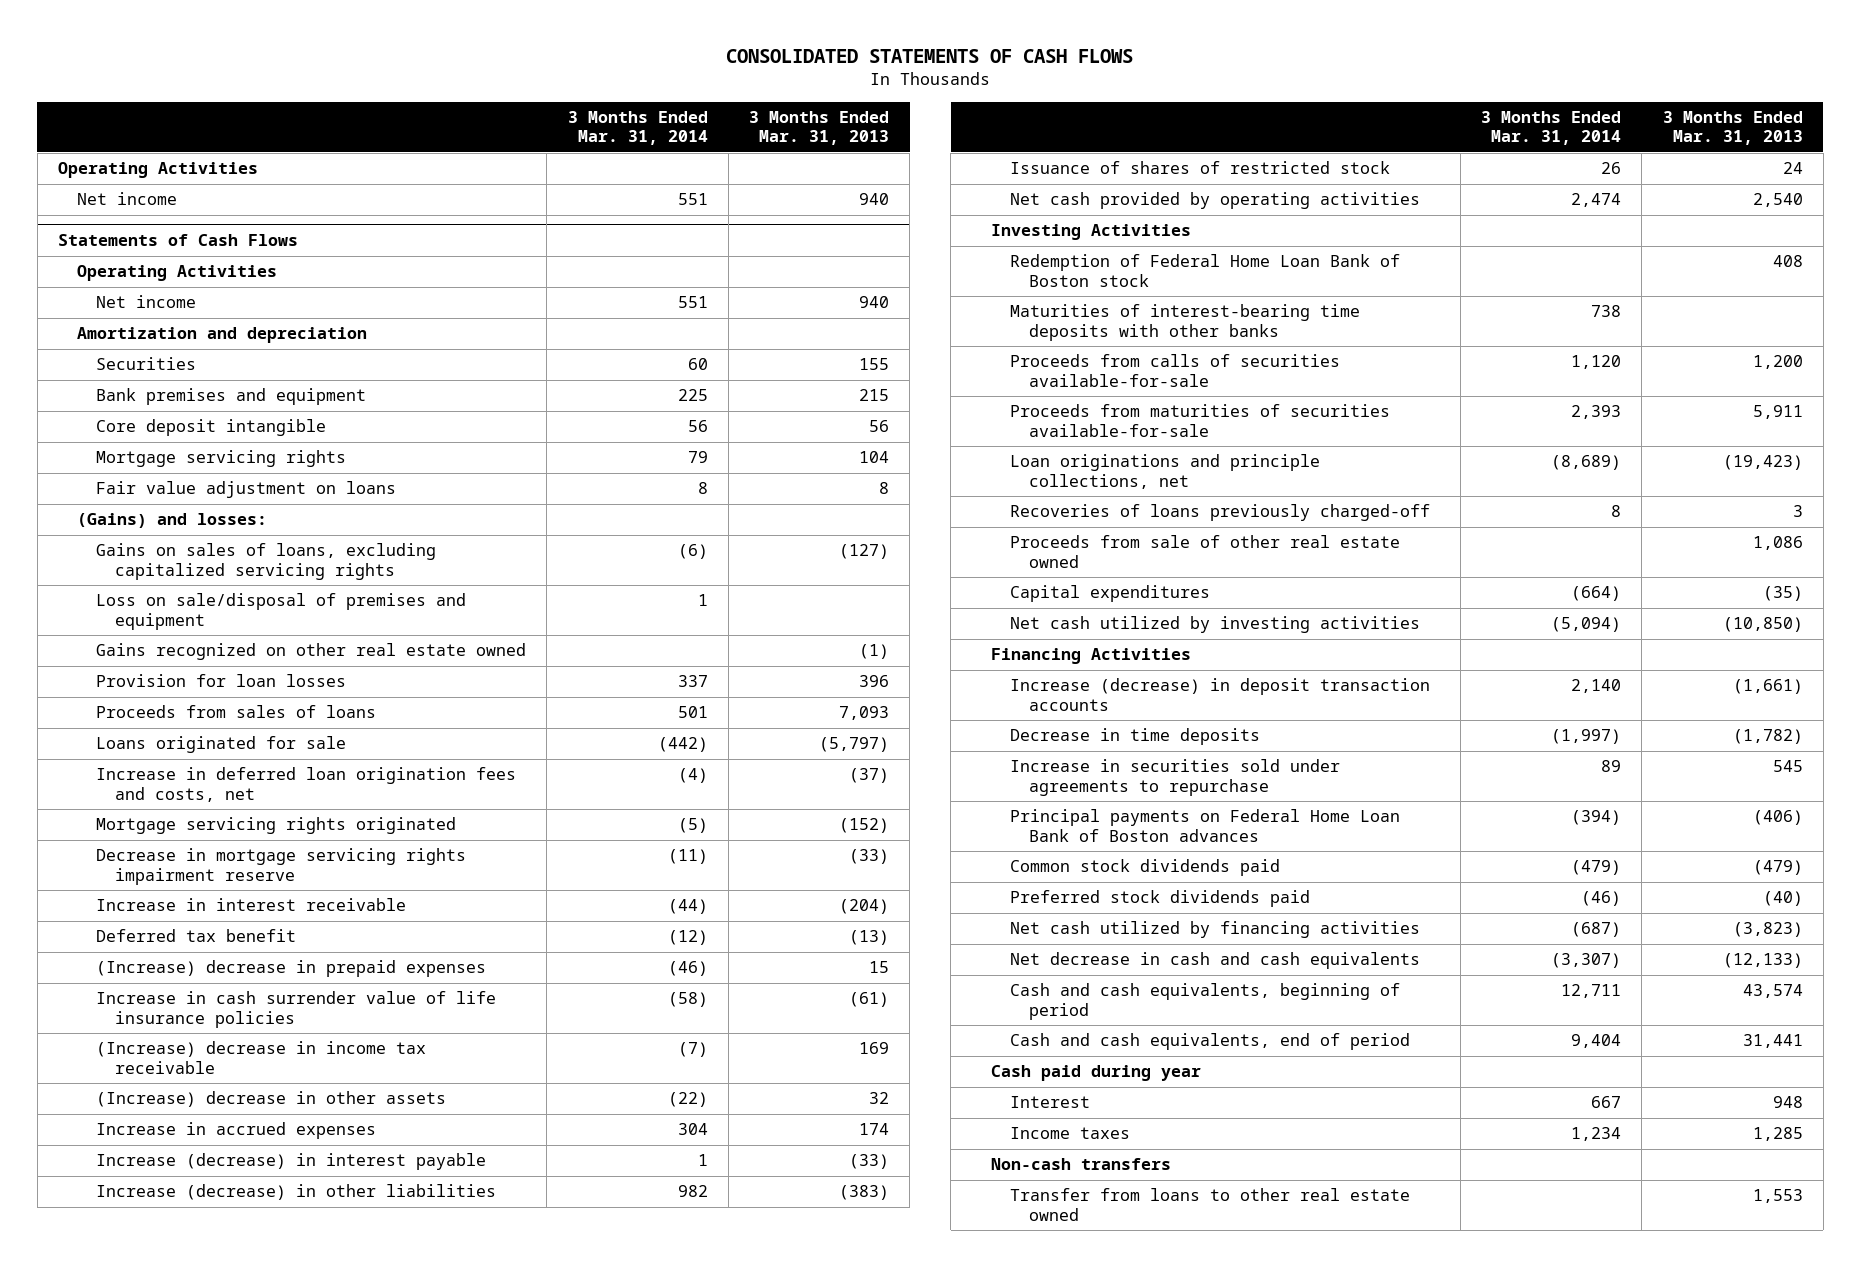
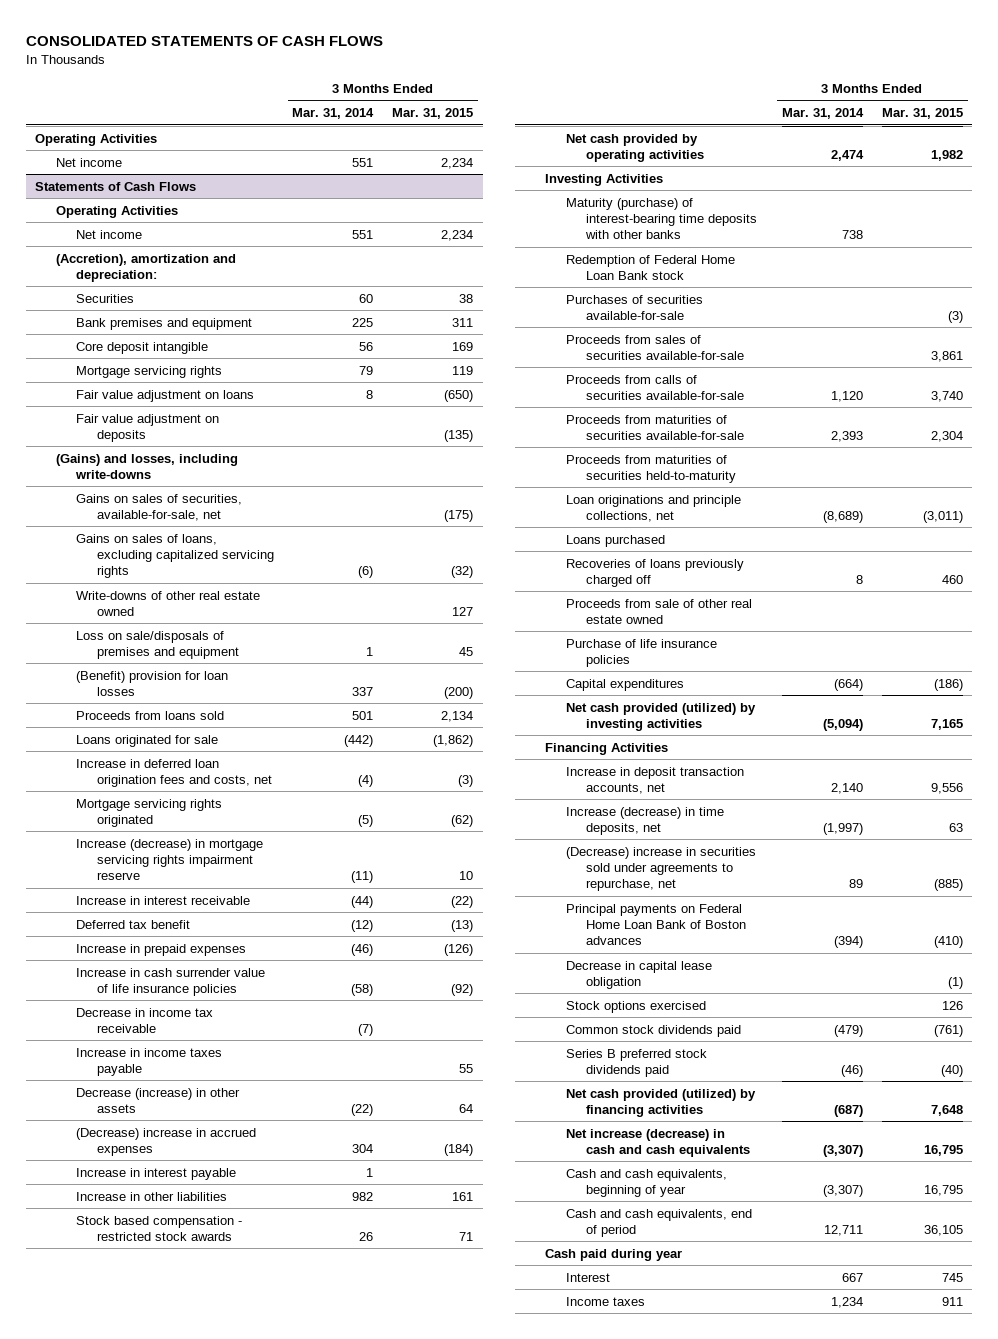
- | 3 Months Ended Mar. 31, 2014 | 3 Months Ended Mar. 31, 2013
+ | 3 Months Ended Mar. 31, 2014 | 3 Months Ended Mar. 31, 2015
@ Statements of Cash Flows
- Amortization and depreciation
+ (Accretion), amortization and depreciation:
- (Gains) and losses:
+ Fair value adjustment on deposits | | (135)
+ (Gains) and losses, including write-downs
+ Gains on sales of securities, available-for-sale, net | | (175)
- Loss on sale/disposal of premises and equipment | 1 |
- Gains recognized on other real estate owned | | (1)
- Provision for loan losses | 337 | 396
- Proceeds from sales of loans | 501 | 7,093
+ Write-downs of other real estate owned | | 127
+ Loss on sale/disposals of premises and equipment | 1 | 45
+ (Benefit) provision for loan losses | 337 | (200)
+ Proceeds from loans sold | 501 | 2,134
- Decrease in mortgage servicing rights impairment reserve | (11) | (33)
+ Increase (decrease) in mortgage servicing rights impairment reserve | (11) | 10
- (Increase) decrease in prepaid expenses | (46) | 15
+ Increase in prepaid expenses | (46) | (126)
- (Increase) decrease in income tax receivable | (7) | 169
- (Increase) decrease in other assets | (22) | 32
- Increase in accrued expenses | 304 | 174
- Increase (decrease) in interest payable | 1 | (33)
- Increase (decrease) in other liabilities | 982 | (383)
- Issuance of shares of restricted stock | 26 | 24
+ Decrease in income tax receivable | (7) |
+ Increase in income taxes payable | | 55
+ Decrease (increase) in other assets | (22) | 64
+ (Decrease) increase in accrued expenses | 304 | (184)
+ Increase in interest payable | 1 |
+ Increase in other liabilities | 982 | 161
+ Stock based compensation - restricted stock awards | 26 | 71
- Redemption of Federal Home Loan Bank of Boston stock | | 408
- Maturities of interest-bearing time deposits with other banks | 738 |
+ Maturity (purchase) of interest-bearing time deposits with other banks | 738 |
+ Redemption of Federal Home Loan Bank stock
+ Purchases of securities available-for-sale | | (3)
+ Proceeds from sales of securities available-for-sale | | 3,861
+ Proceeds from maturities of securities held-to-maturity
- Recoveries of loans previously charged-off | 8 | 3
+ Loans purchased
+ Recoveries of loans previously charged off | 8 | 460
+ Purchase of life insurance policies
- Net cash utilized by investing activities | (5,094) | (10,850)
+ Net cash provided (utilized) by investing activities | (5,094) | 7,165
- Increase (decrease) in deposit transaction accounts | 2,140 | (1,661)
- Decrease in time deposits | (1,997) | (1,782)
- Increase in securities sold under agreements to repurchase | 89 | 545
+ Increase in deposit transaction accounts, net | 2,140 | 9,556
+ Increase (decrease) in time deposits, net | (1,997) | 63
+ (Decrease) increase in securities sold under agreements to repurchase, net | 89 | (885)
+ Decrease in capital lease obligation | | (1)
+ Stock options exercised | | 126
- Preferred stock dividends paid | (46) | (40)
- Net cash utilized by financing activities | (687) | (3,823)
- Net decrease in cash and cash equivalents | (3,307) | (12,133)
- Cash and cash equivalents, beginning of period | 12,711 | 43,574
- Cash and cash equivalents, end of period | 9,404 | 31,441
+ Series B preferred stock dividends paid | (46) | (40)
+ Net cash provided (utilized) by financing activities | (687) | 7,648
+ Net increase (decrease) in cash and cash equivalents | (3,307) | 16,795
+ Cash and cash equivalents, beginning of year | (3,307) | 16,795
+ Cash and cash equivalents, end of period | 12,711 | 36,105
- Non-cash transfers
- Transfer from loans to other real estate owned | | 1,553

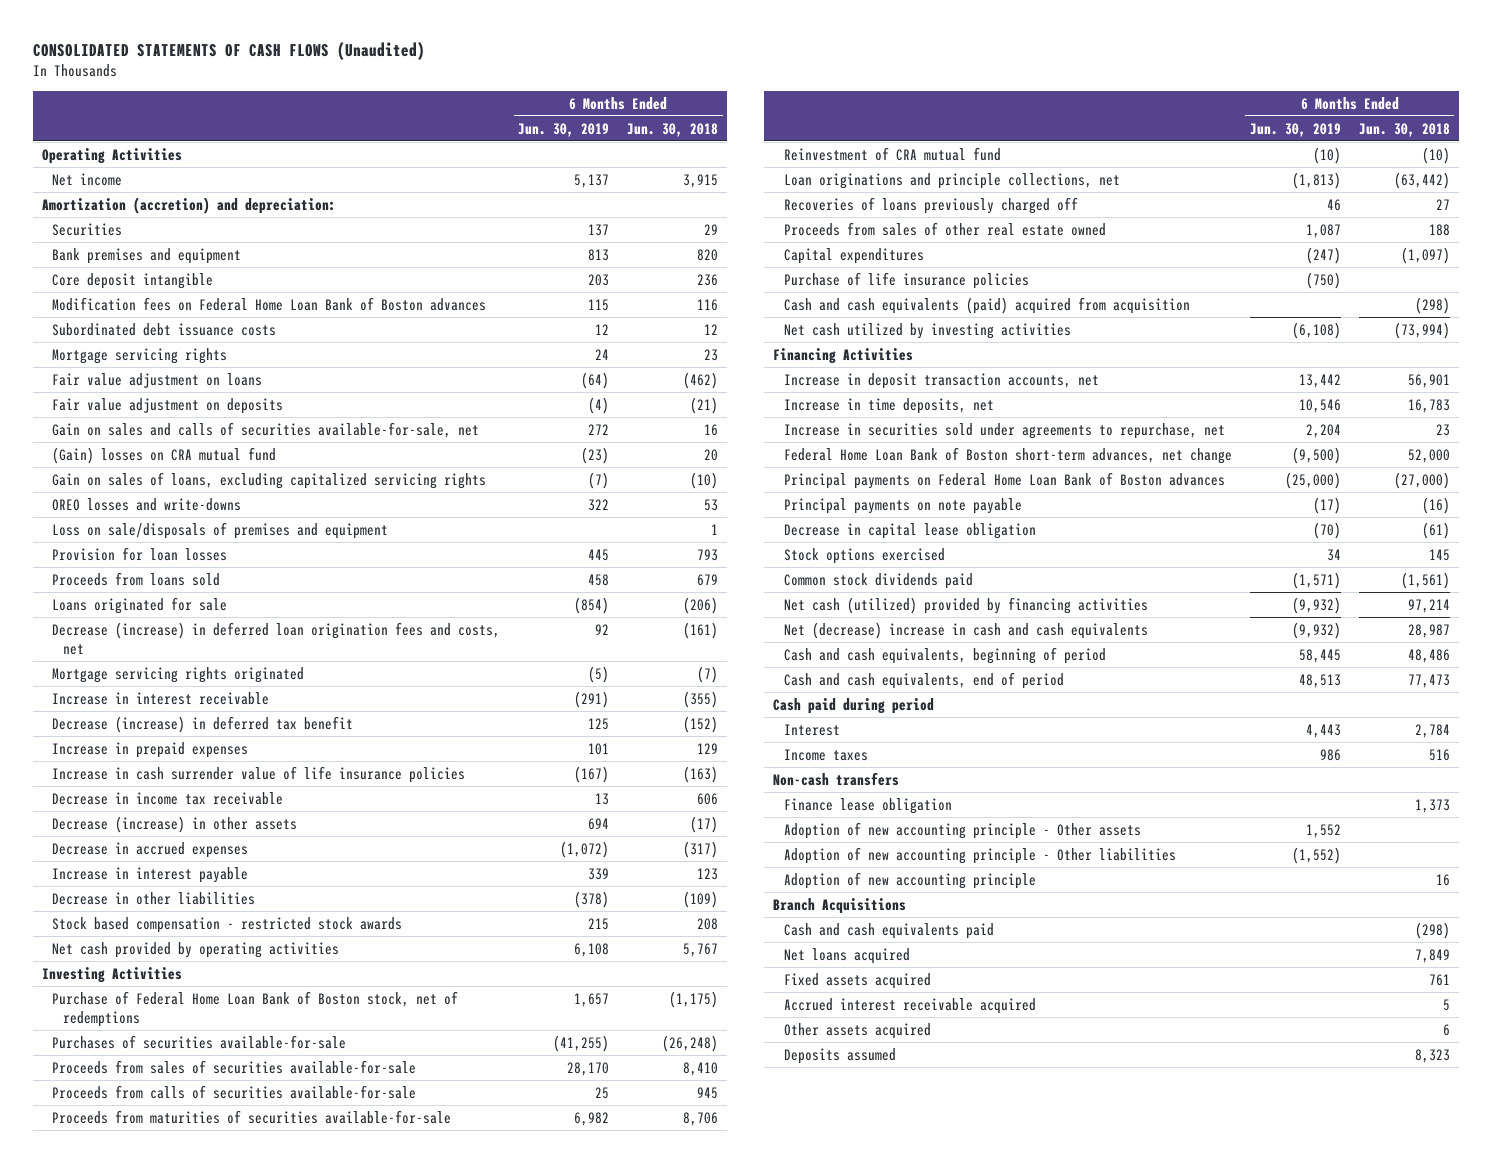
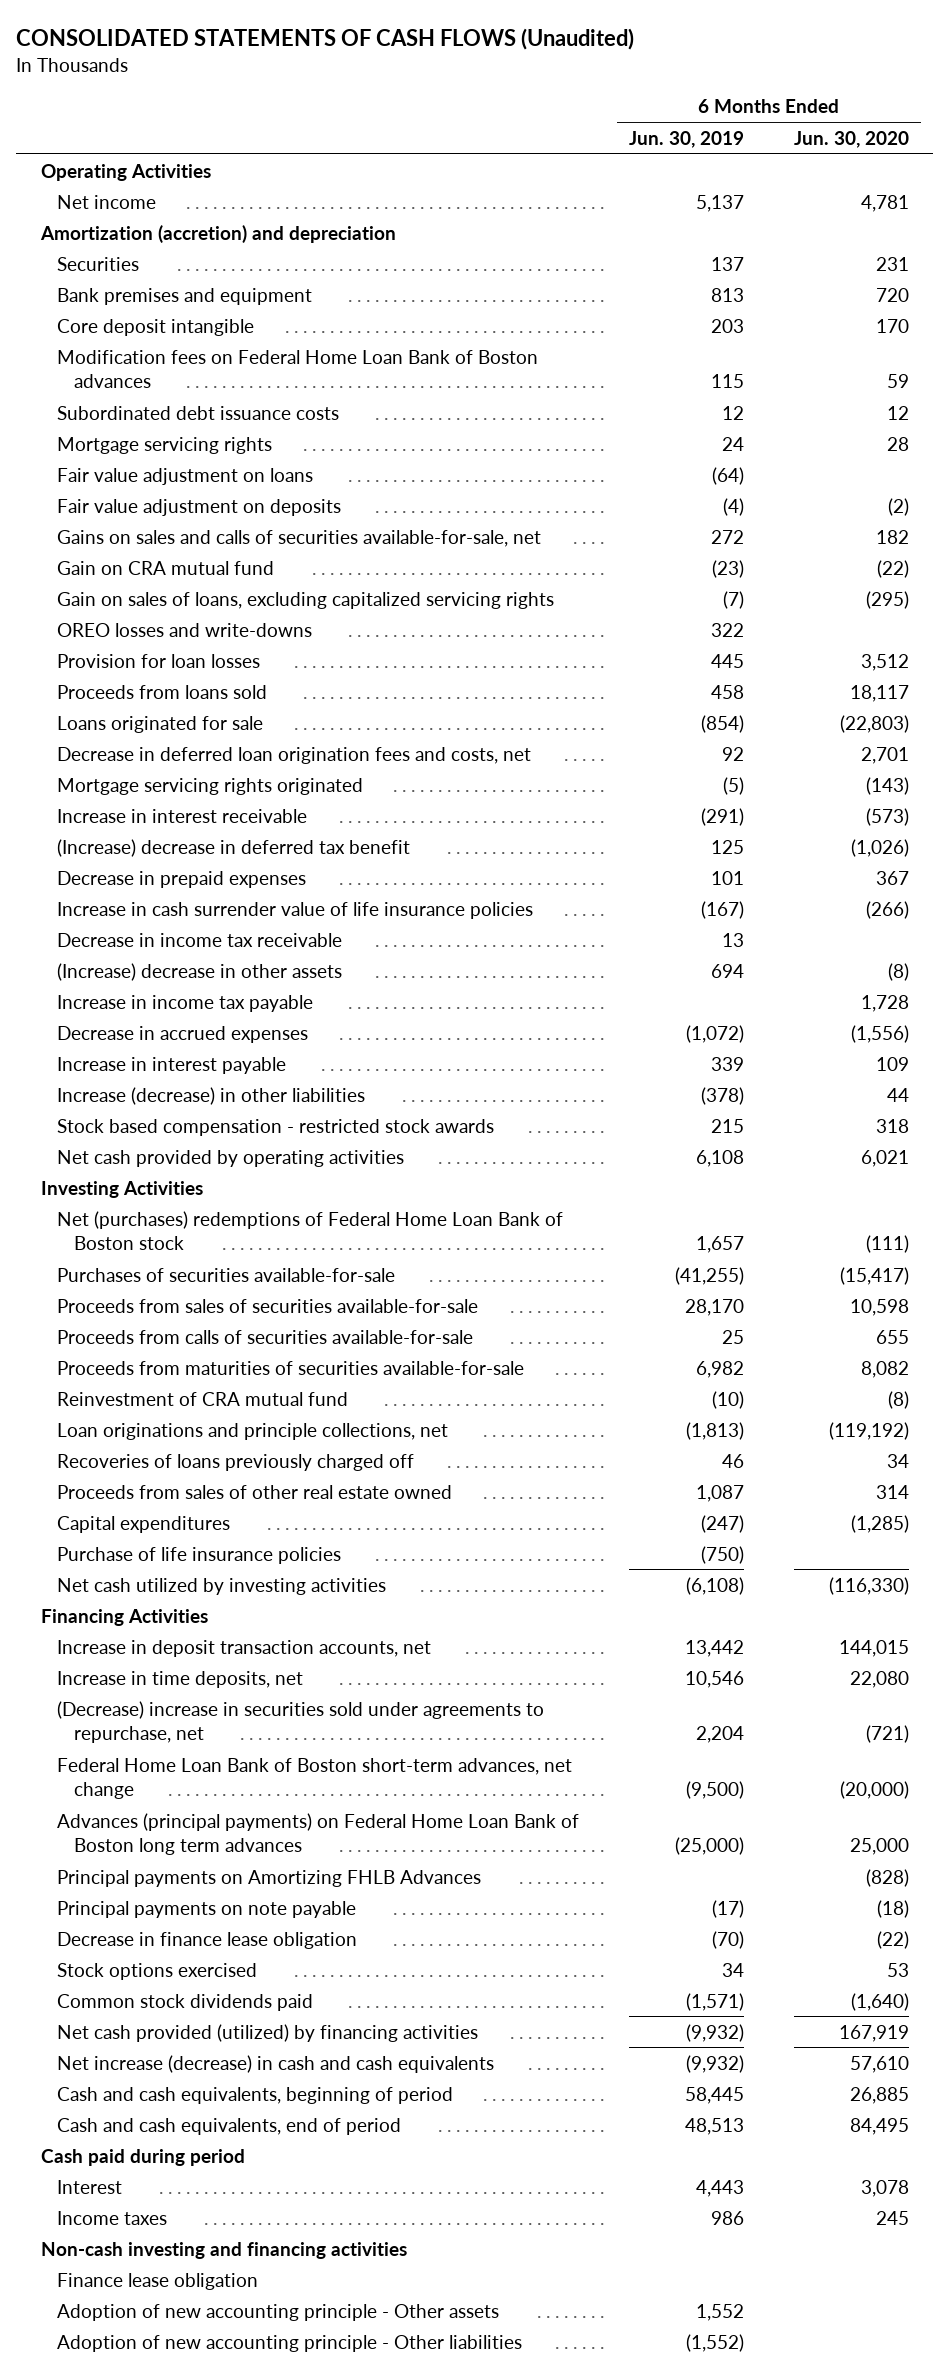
- | 6 Months Ended Jun. 30, 2019 | 6 Months Ended Jun. 30, 2018
+ | 6 Months Ended Jun. 30, 2019 | 6 Months Ended Jun. 30, 2020
- Amortization (accretion) and depreciation:
+ Amortization (accretion) and depreciation
- Gain on sales and calls of securities available-for-sale, net | 272 | 16
- (Gain) losses on CRA mutual fund | (23) | 20
+ Gains on sales and calls of securities available-for-sale, net | 272 | 182
+ Gain on CRA mutual fund | (23) | (22)
- Loss on sale/disposals of premises and equipment | | 1
- Decrease (increase) in deferred loan origination fees and costs, net | 92 | (161)
+ Decrease in deferred loan origination fees and costs, net | 92 | 2,701
- Decrease (increase) in deferred tax benefit | 125 | (152)
- Increase in prepaid expenses | 101 | 129
+ (Increase) decrease in deferred tax benefit | 125 | (1,026)
+ Decrease in prepaid expenses | 101 | 367
- Decrease (increase) in other assets | 694 | (17)
+ (Increase) decrease in other assets | 694 | (8)
+ Increase in income tax payable | | 1,728
- Decrease in other liabilities | (378) | (109)
+ Increase (decrease) in other liabilities | (378) | 44
- Purchase of Federal Home Loan Bank of Boston stock, net of redemptions | 1,657 | (1,175)
+ Net (purchases) redemptions of Federal Home Loan Bank of Boston stock | 1,657 | (111)
- Cash and cash equivalents (paid) acquired from acquisition | | (298)
- Increase in securities sold under agreements to repurchase, net | 2,204 | 23
+ (Decrease) increase in securities sold under agreements to repurchase, net | 2,204 | (721)
- Principal payments on Federal Home Loan Bank of Boston advances | (25,000) | (27,000)
+ Advances (principal payments) on Federal Home Loan Bank of Boston long term advances | (25,000) | 25,000
+ Principal payments on Amortizing FHLB Advances | | (828)
- Decrease in capital lease obligation | (70) | (61)
+ Decrease in finance lease obligation | (70) | (22)
- Net cash (utilized) provided by financing activities | (9,932) | 97,214
- Net (decrease) increase in cash and cash equivalents | (9,932) | 28,987
+ Net cash provided (utilized) by financing activities | (9,932) | 167,919
+ Net increase (decrease) in cash and cash equivalents | (9,932) | 57,610
- Non-cash transfers
+ Non-cash investing and financing activities
- Adoption of new accounting principle | | 16
- Branch Acquisitions
- Cash and cash equivalents paid | | (298)
- Net loans acquired | | 7,849
- Fixed assets acquired | | 761
- Accrued interest receivable acquired | | 5
- Other assets acquired | | 6
- Deposits assumed | | 8,323

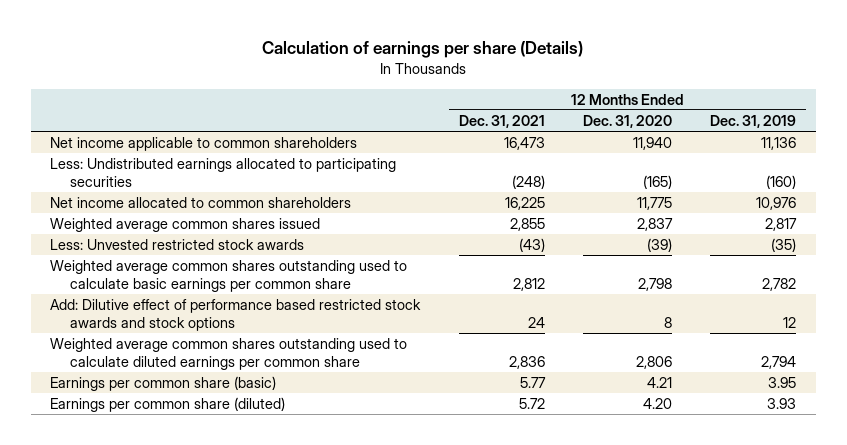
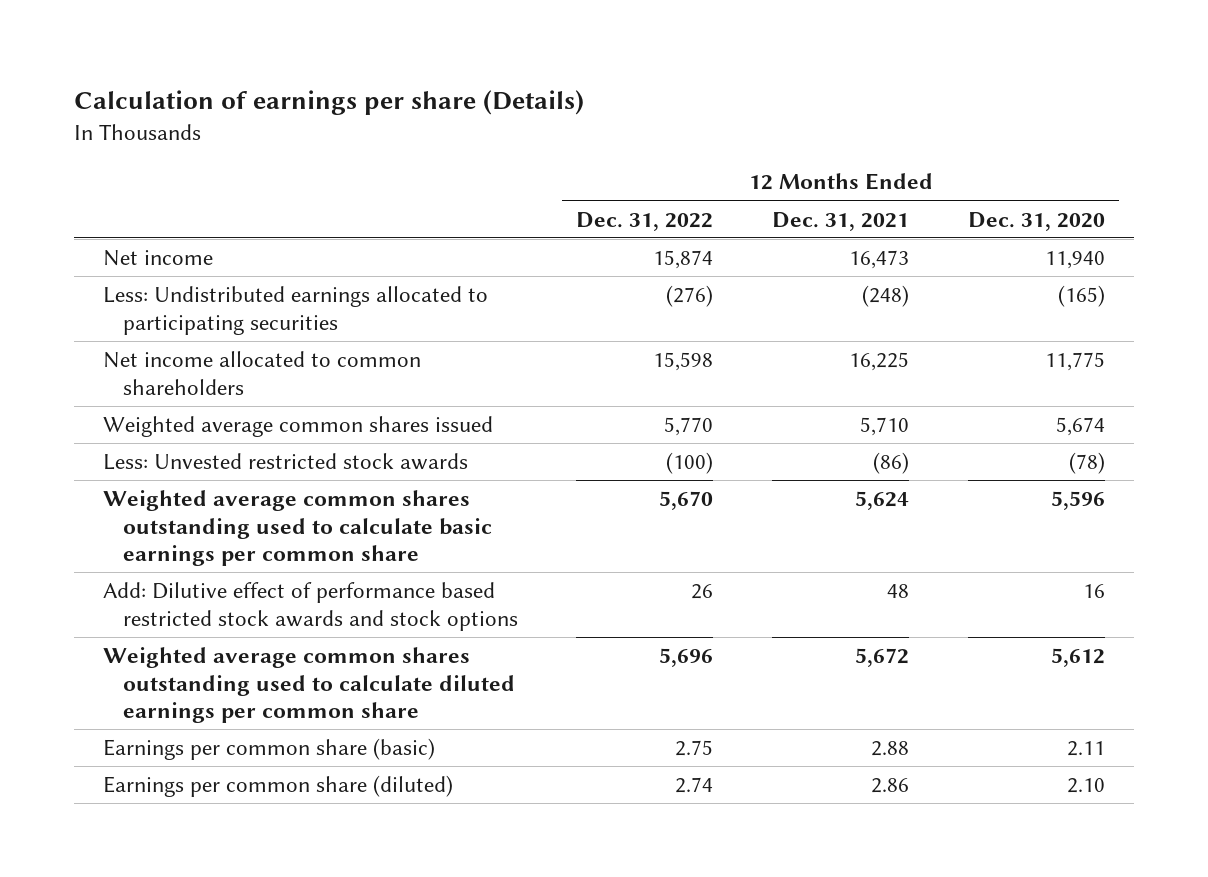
- | 12 Months Ended Dec. 31, 2021 | 12 Months Ended Dec. 31, 2020 | 12 Months Ended Dec. 31, 2019
+ | 12 Months Ended Dec. 31, 2022 | 12 Months Ended Dec. 31, 2021 | 12 Months Ended Dec. 31, 2020
- Net income applicable to common shareholders | 16,473 | 11,940 | 11,136
+ Net income | 15,874 | 16,473 | 11,940
- Weighted average common shares issued | 2,855 | 2,837 | 2,817
- Less: Unvested restricted stock awards | (43) | (39) | (35)
- Weighted average common shares outstanding used to calculate basic earnings per common share | 2,812 | 2,798 | 2,782
- Add: Dilutive effect of performance based restricted stock awards and stock options | 24 | 8 | 12
- Weighted average common shares outstanding used to calculate diluted earnings per common share | 2,836 | 2,806 | 2,794
- Earnings per common share (basic) | 5.77 | 4.21 | 3.95
- Earnings per common share (diluted) | 5.72 | 4.20 | 3.93
+ Weighted average common shares issued | 5,770 | 5,710 | 5,674
+ Less: Unvested restricted stock awards | (100) | (86) | (78)
+ Weighted average common shares outstanding used to calculate basic earnings per common share | 5,670 | 5,624 | 5,596
+ Add: Dilutive effect of performance based restricted stock awards and stock options | 26 | 48 | 16
+ Weighted average common shares outstanding used to calculate diluted earnings per common share | 5,696 | 5,672 | 5,612
+ Earnings per common share (basic) | 2.75 | 2.88 | 2.11
+ Earnings per common share (diluted) | 2.74 | 2.86 | 2.10

